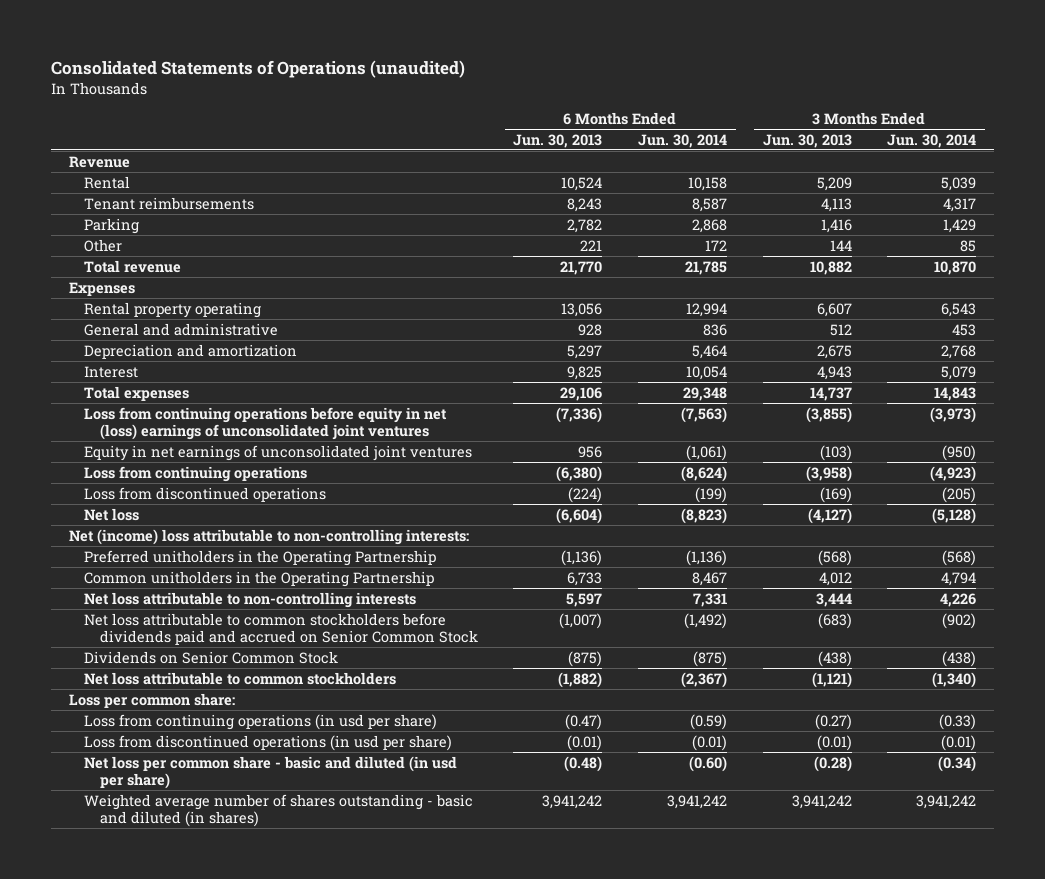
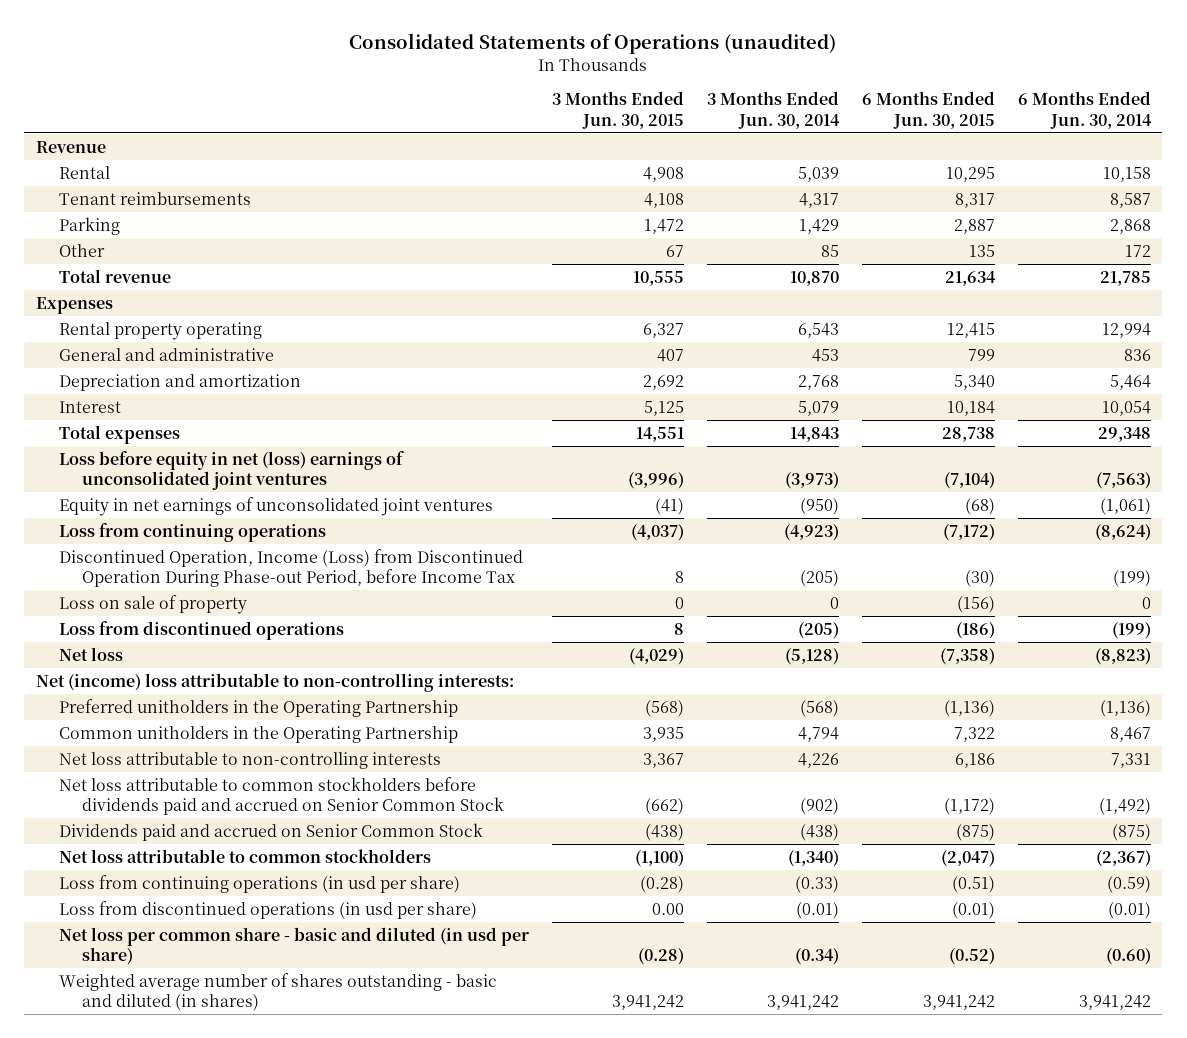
- | 6 Months Ended Jun. 30, 2013 | 6 Months Ended Jun. 30, 2014 | 3 Months Ended Jun. 30, 2013 | 3 Months Ended Jun. 30, 2014
+ | 3 Months Ended Jun. 30, 2015 | 3 Months Ended Jun. 30, 2014 | 6 Months Ended Jun. 30, 2015 | 6 Months Ended Jun. 30, 2014
- Loss from continuing operations before equity in net (loss) earnings of unconsolidated joint ventures | (7,336) | (7,563) | (3,855) | (3,973)
+ Loss before equity in net (loss) earnings of unconsolidated joint ventures | (3,996) | (3,973) | (7,104) | (7,563)
+ Discontinued Operation, Income (Loss) from Discontinued Operation During Phase-out Period, before Income Tax | 8 | (205) | (30) | (199)
+ Loss on sale of property | 0 | 0 | (156) | 0
- Dividends on Senior Common Stock | (875) | (875) | (438) | (438)
+ Dividends paid and accrued on Senior Common Stock | (438) | (438) | (875) | (875)
- Loss per common share:

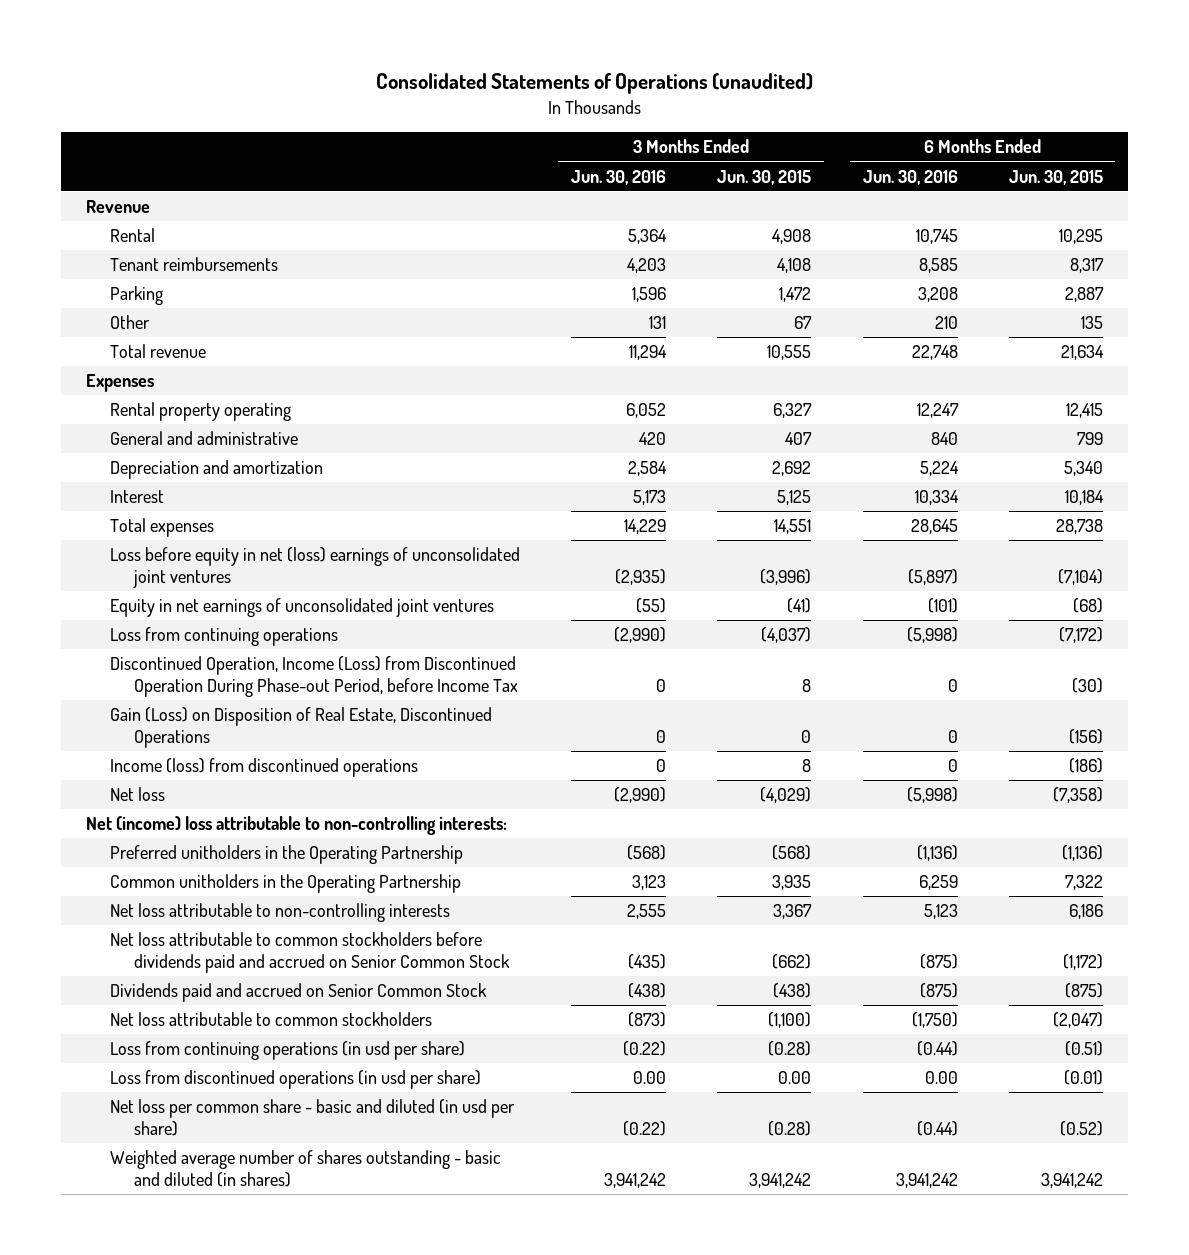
- | 3 Months Ended Jun. 30, 2015 | 3 Months Ended Jun. 30, 2014 | 6 Months Ended Jun. 30, 2015 | 6 Months Ended Jun. 30, 2014
+ | 3 Months Ended Jun. 30, 2016 | 3 Months Ended Jun. 30, 2015 | 6 Months Ended Jun. 30, 2016 | 6 Months Ended Jun. 30, 2015
- Loss on sale of property | 0 | 0 | (156) | 0
- Loss from discontinued operations | 8 | (205) | (186) | (199)
+ Gain (Loss) on Disposition of Real Estate, Discontinued Operations | 0 | 0 | 0 | (156)
+ Income (loss) from discontinued operations | 0 | 8 | 0 | (186)

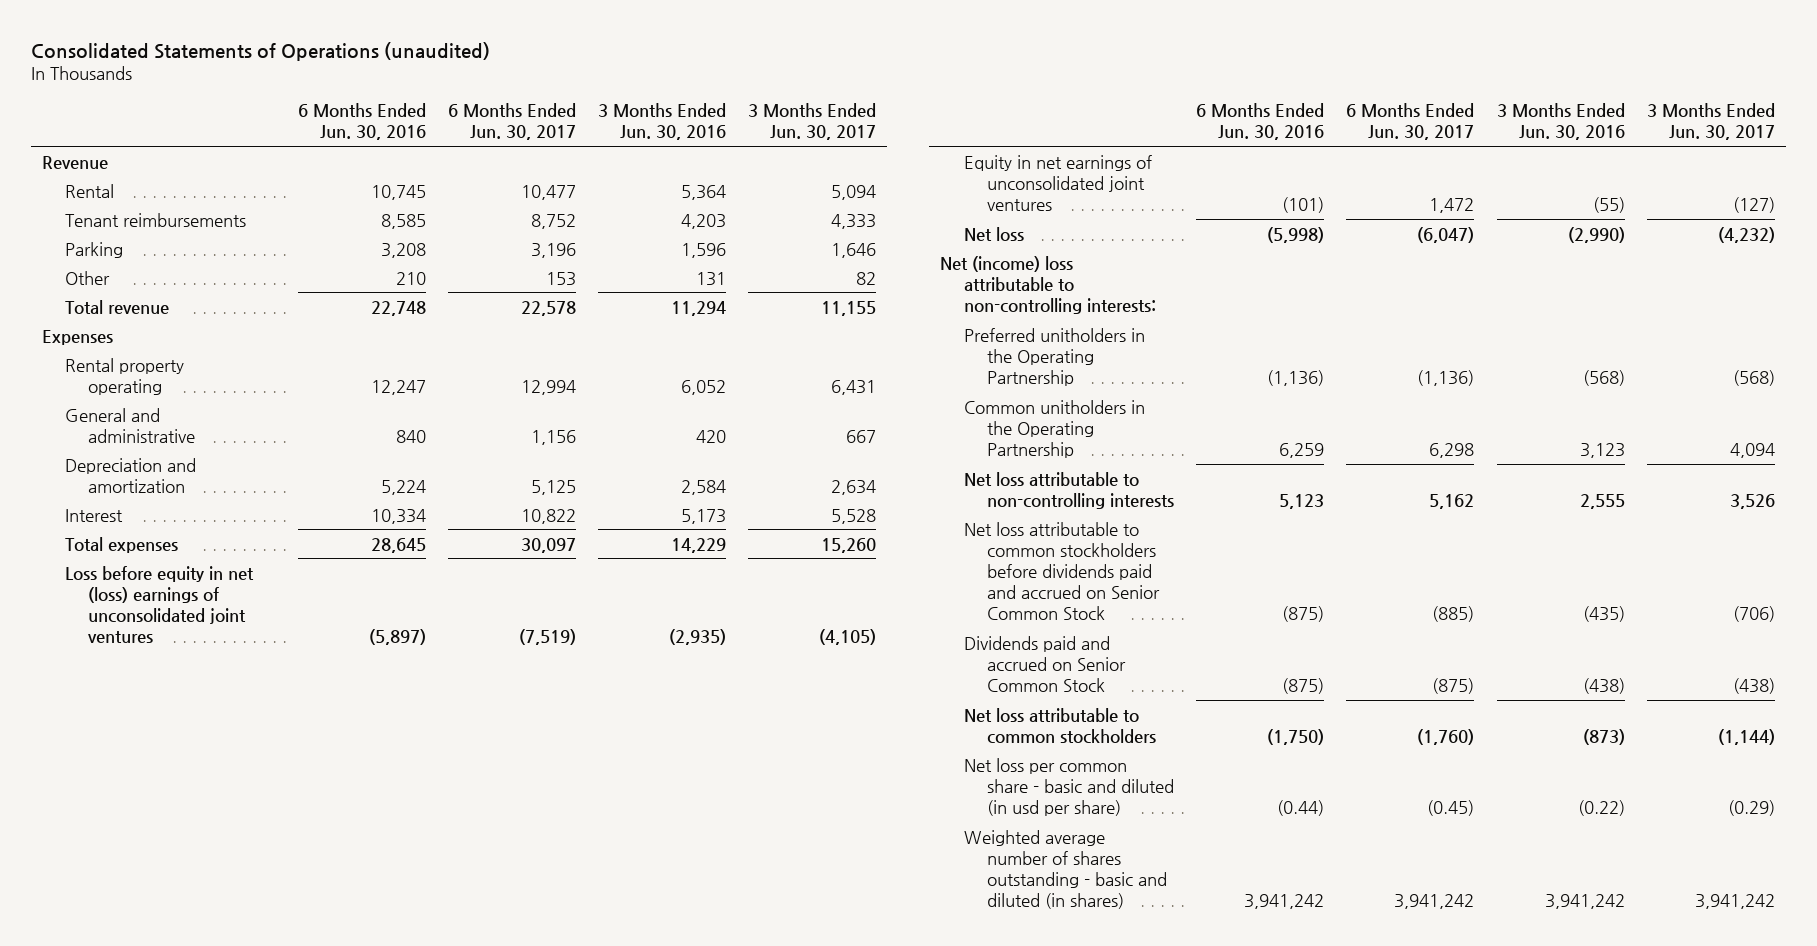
- | 3 Months Ended Jun. 30, 2016 | 3 Months Ended Jun. 30, 2015 | 6 Months Ended Jun. 30, 2016 | 6 Months Ended Jun. 30, 2015
+ | 6 Months Ended Jun. 30, 2016 | 6 Months Ended Jun. 30, 2017 | 3 Months Ended Jun. 30, 2016 | 3 Months Ended Jun. 30, 2017
- Loss from continuing operations | (2,990) | (4,037) | (5,998) | (7,172)
- Discontinued Operation, Income (Loss) from Discontinued Operation During Phase-out Period, before Income Tax | 0 | 8 | 0 | (30)
- Gain (Loss) on Disposition of Real Estate, Discontinued Operations | 0 | 0 | 0 | (156)
- Income (loss) from discontinued operations | 0 | 8 | 0 | (186)
- Loss from continuing operations (in usd per share) | (0.22) | (0.28) | (0.44) | (0.51)
- Loss from discontinued operations (in usd per share) | 0.00 | 0.00 | 0.00 | (0.01)

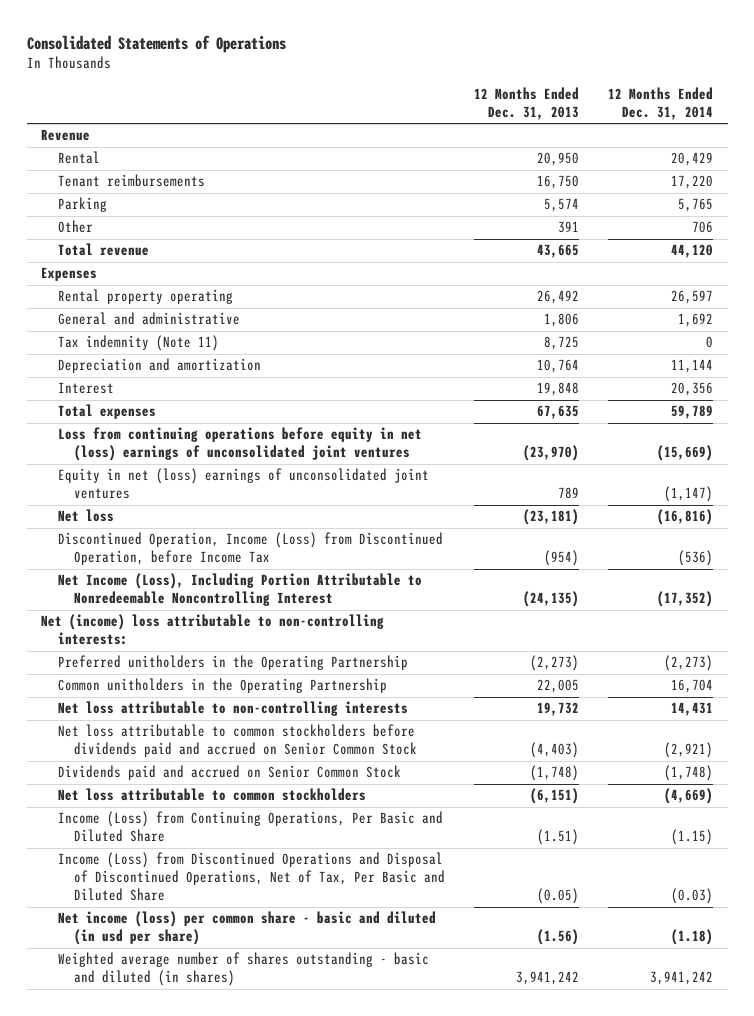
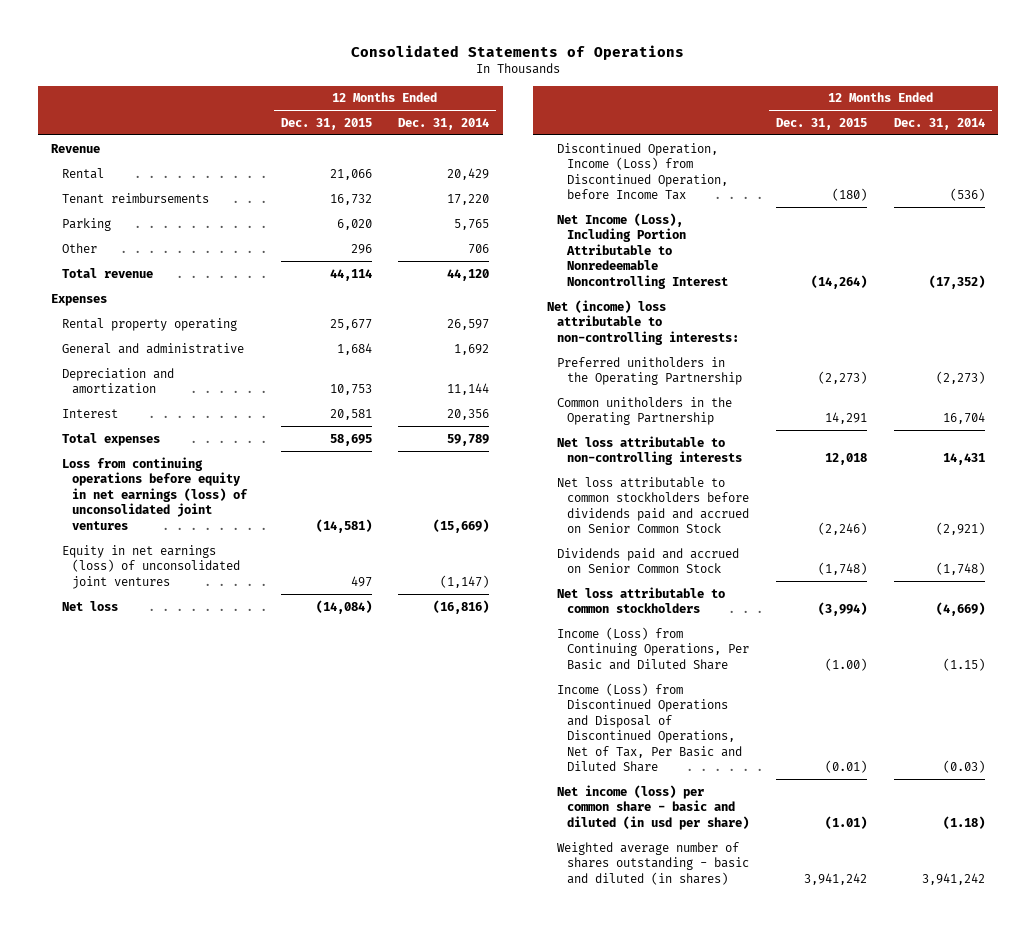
- | 12 Months Ended Dec. 31, 2013 | 12 Months Ended Dec. 31, 2014
+ | 12 Months Ended Dec. 31, 2015 | 12 Months Ended Dec. 31, 2014
- Tax indemnity (Note 11) | 8,725 | 0
- Loss from continuing operations before equity in net (loss) earnings of unconsolidated joint ventures | (23,970) | (15,669)
- Equity in net (loss) earnings of unconsolidated joint ventures | 789 | (1,147)
+ Loss from continuing operations before equity in net earnings (loss) of unconsolidated joint ventures | (14,581) | (15,669)
+ Equity in net earnings (loss) of unconsolidated joint ventures | 497 | (1,147)

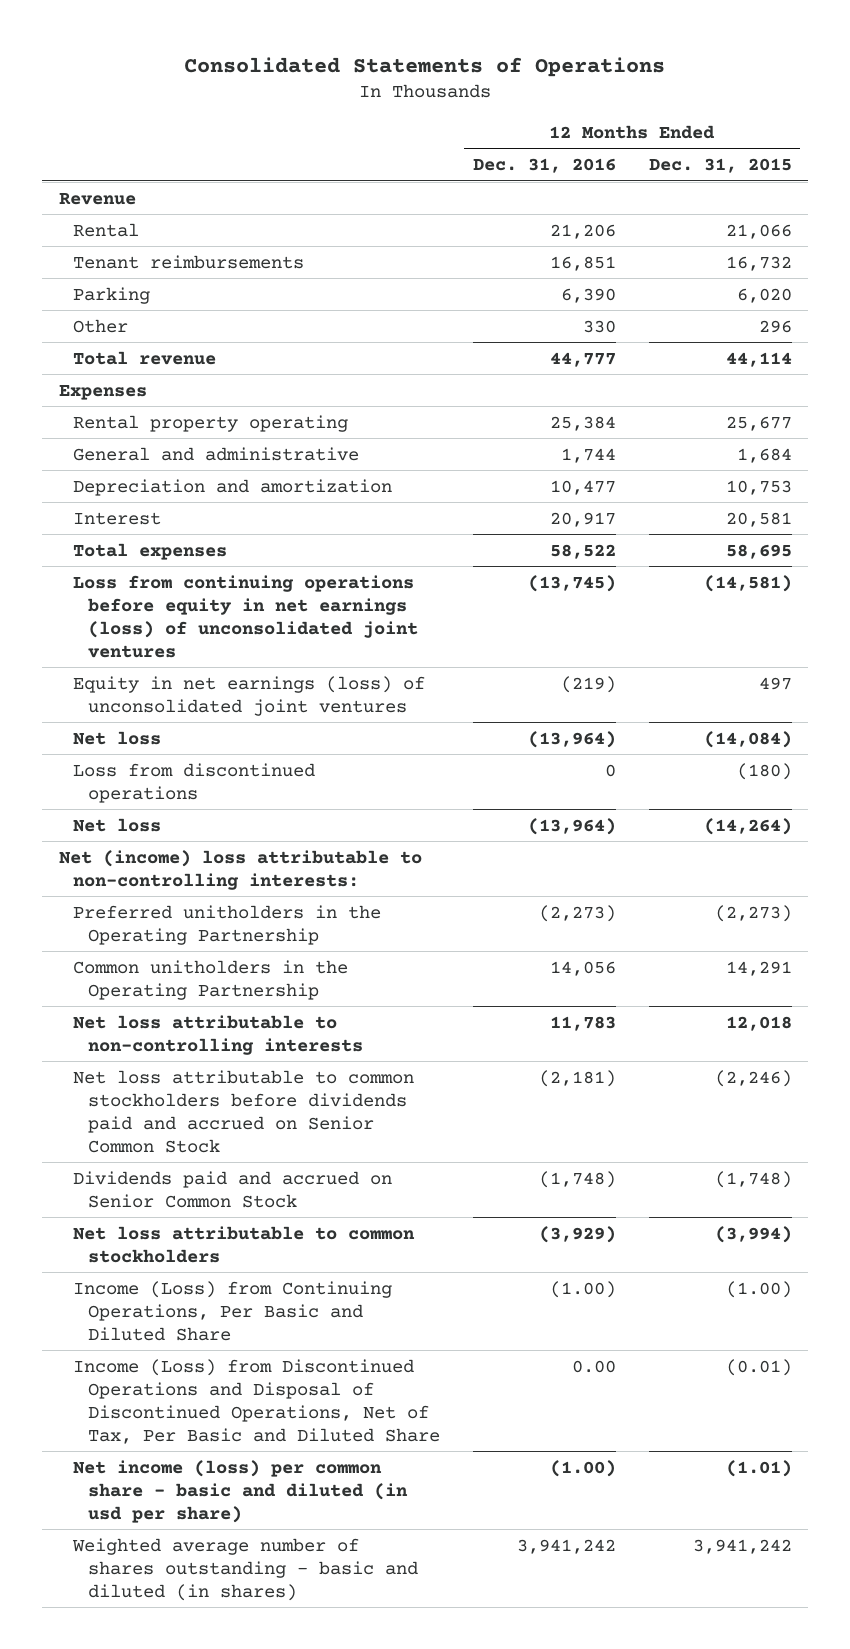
- | 12 Months Ended Dec. 31, 2015 | 12 Months Ended Dec. 31, 2014
+ | 12 Months Ended Dec. 31, 2016 | 12 Months Ended Dec. 31, 2015
- Discontinued Operation, Income (Loss) from Discontinued Operation, before Income Tax | (180) | (536)
- Net Income (Loss), Including Portion Attributable to Nonredeemable Noncontrolling Interest | (14,264) | (17,352)
+ Loss from discontinued operations | 0 | (180)
+ Net loss | (13,964) | (14,264)

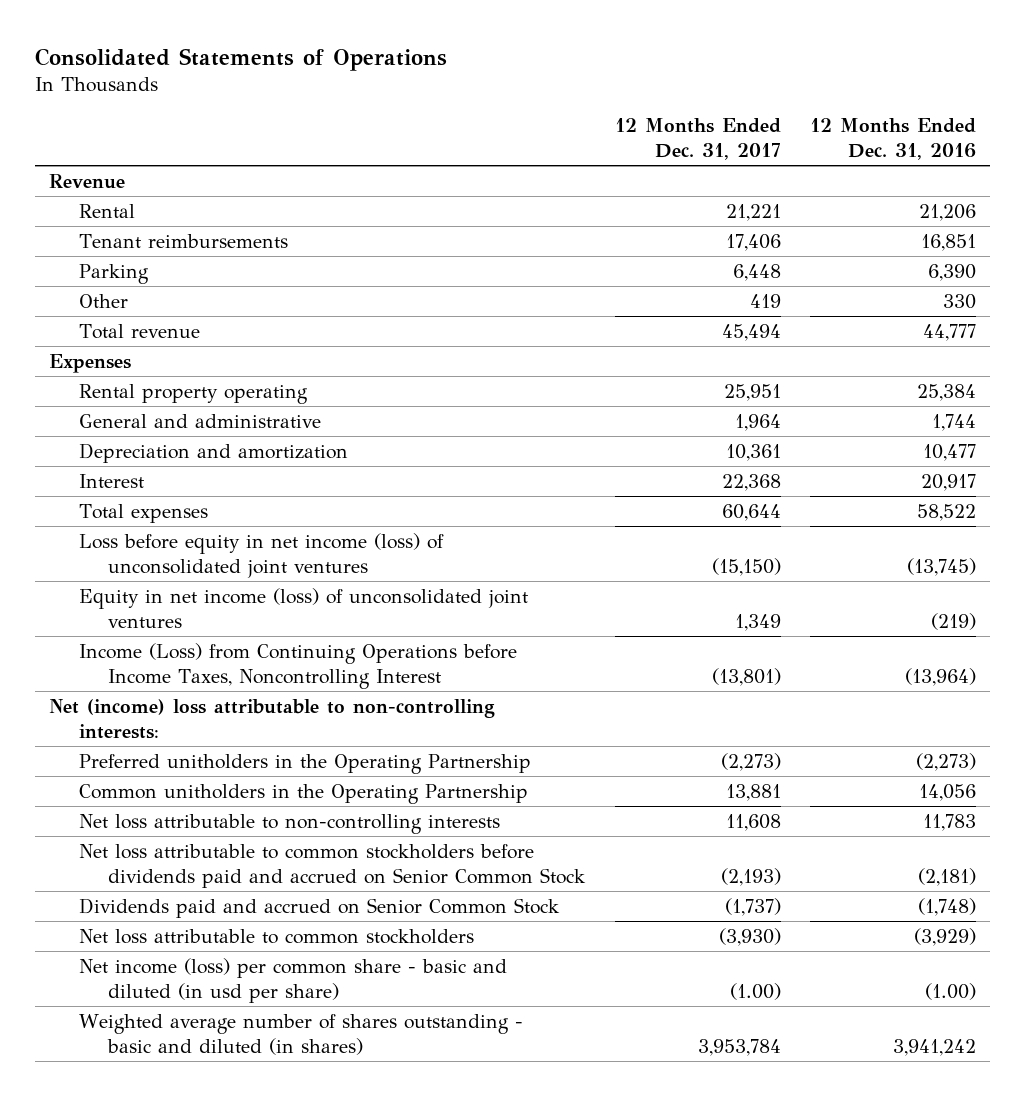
- | 12 Months Ended Dec. 31, 2016 | 12 Months Ended Dec. 31, 2015
+ | 12 Months Ended Dec. 31, 2017 | 12 Months Ended Dec. 31, 2016
- Loss from continuing operations before equity in net earnings (loss) of unconsolidated joint ventures | (13,745) | (14,581)
- Equity in net earnings (loss) of unconsolidated joint ventures | (219) | 497
- Net loss | (13,964) | (14,084)
- Loss from discontinued operations | 0 | (180)
- Net loss | (13,964) | (14,264)
+ Loss before equity in net income (loss) of unconsolidated joint ventures | (15,150) | (13,745)
+ Equity in net income (loss) of unconsolidated joint ventures | 1,349 | (219)
+ Income (Loss) from Continuing Operations before Income Taxes, Noncontrolling Interest | (13,801) | (13,964)
- Income (Loss) from Continuing Operations, Per Basic and Diluted Share | (1.00) | (1.00)
- Income (Loss) from Discontinued Operations and Disposal of Discontinued Operations, Net of Tax, Per Basic and Diluted Share | 0.00 | (0.01)

